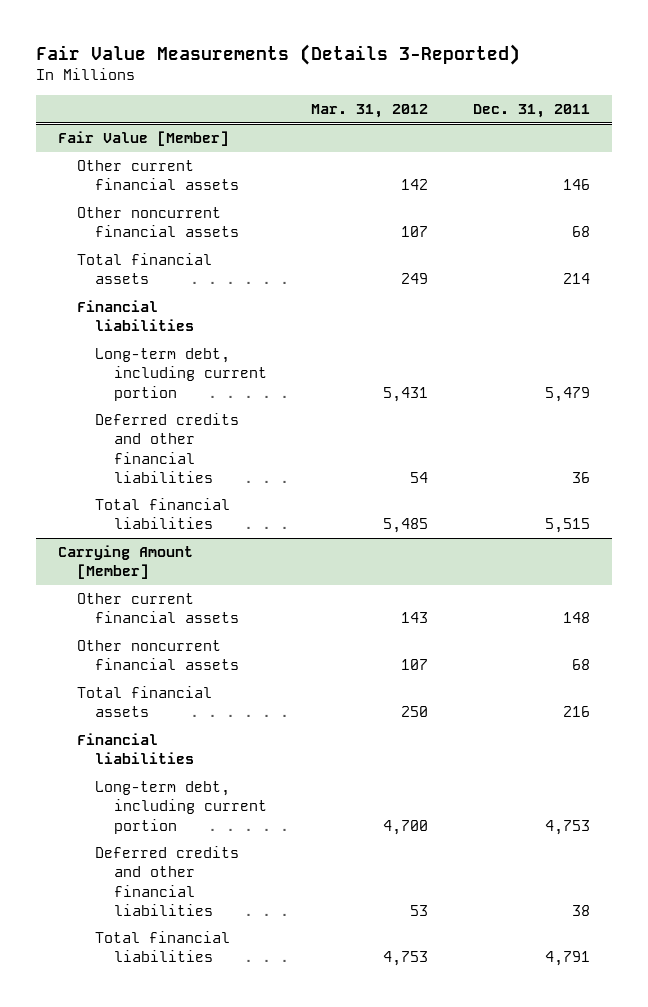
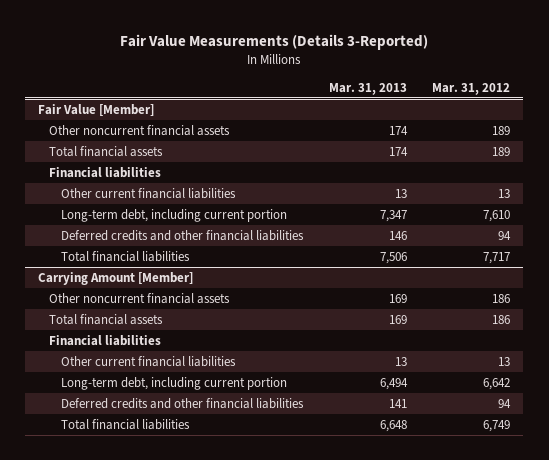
- | Mar. 31, 2012 | Dec. 31, 2011
+ | Mar. 31, 2013 | Mar. 31, 2012
@ Fair Value [Member]
- Other current financial assets | 142 | 146
- Other noncurrent financial assets | 107 | 68
- Total financial assets | 249 | 214
+ Other noncurrent financial assets | 174 | 189
+ Total financial assets | 174 | 189
- Long-term debt, including current portion | 5,431 | 5,479
- Deferred credits and other financial liabilities | 54 | 36
- Total financial liabilities | 5,485 | 5,515
+ Other current financial liabilities | 13 | 13
+ Long-term debt, including current portion | 7,347 | 7,610
+ Deferred credits and other financial liabilities | 146 | 94
+ Total financial liabilities | 7,506 | 7,717
@ Carrying Amount [Member]
- Other current financial assets | 143 | 148
- Other noncurrent financial assets | 107 | 68
- Total financial assets | 250 | 216
+ Other noncurrent financial assets | 169 | 186
+ Total financial assets | 169 | 186
- Long-term debt, including current portion | 4,700 | 4,753
- Deferred credits and other financial liabilities | 53 | 38
- Total financial liabilities | 4,753 | 4,791
+ Other current financial liabilities | 13 | 13
+ Long-term debt, including current portion | 6,494 | 6,642
+ Deferred credits and other financial liabilities | 141 | 94
+ Total financial liabilities | 6,648 | 6,749

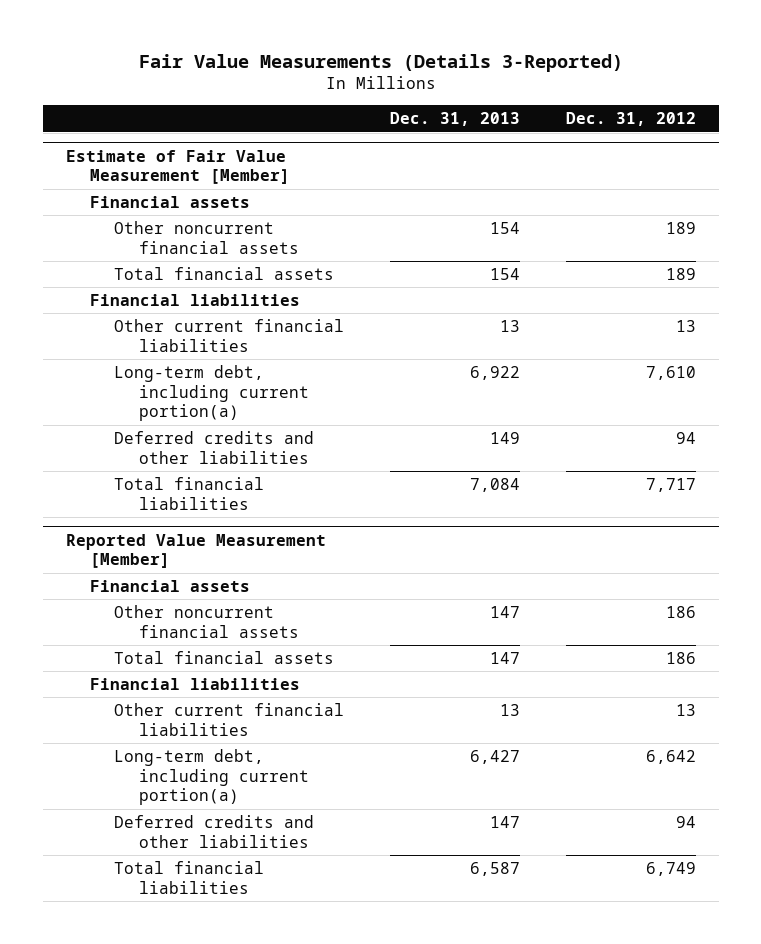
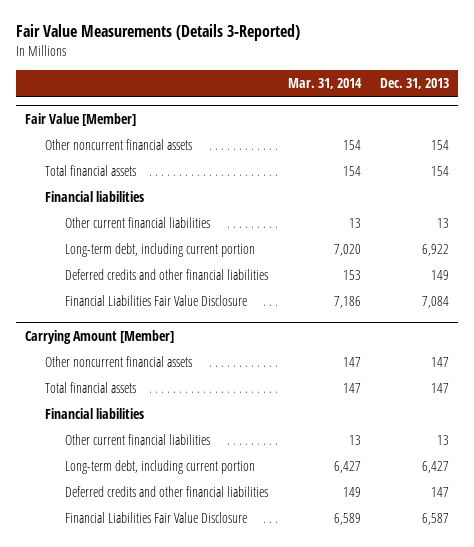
- | Dec. 31, 2013 | Dec. 31, 2012
+ | Mar. 31, 2014 | Dec. 31, 2013
- Estimate of Fair Value Measurement [Member]
- Financial assets
+ Fair Value [Member]
- Long-term debt, including current portion(a) | 6,922 | 7,610
- Deferred credits and other liabilities | 149 | 94
- Total financial liabilities | 7,084 | 7,717
- Reported Value Measurement [Member]
- Financial assets
+ Long-term debt, including current portion | 7,020 | 6,922
+ Deferred credits and other financial liabilities | 153 | 149
+ Financial Liabilities Fair Value Disclosure | 7,186 | 7,084
+ Carrying Amount [Member]
- Long-term debt, including current portion(a) | 6,427 | 6,642
- Deferred credits and other liabilities | 147 | 94
- Total financial liabilities | 6,587 | 6,749
+ Long-term debt, including current portion | 6,427 | 6,427
+ Deferred credits and other financial liabilities | 149 | 147
+ Financial Liabilities Fair Value Disclosure | 6,589 | 6,587

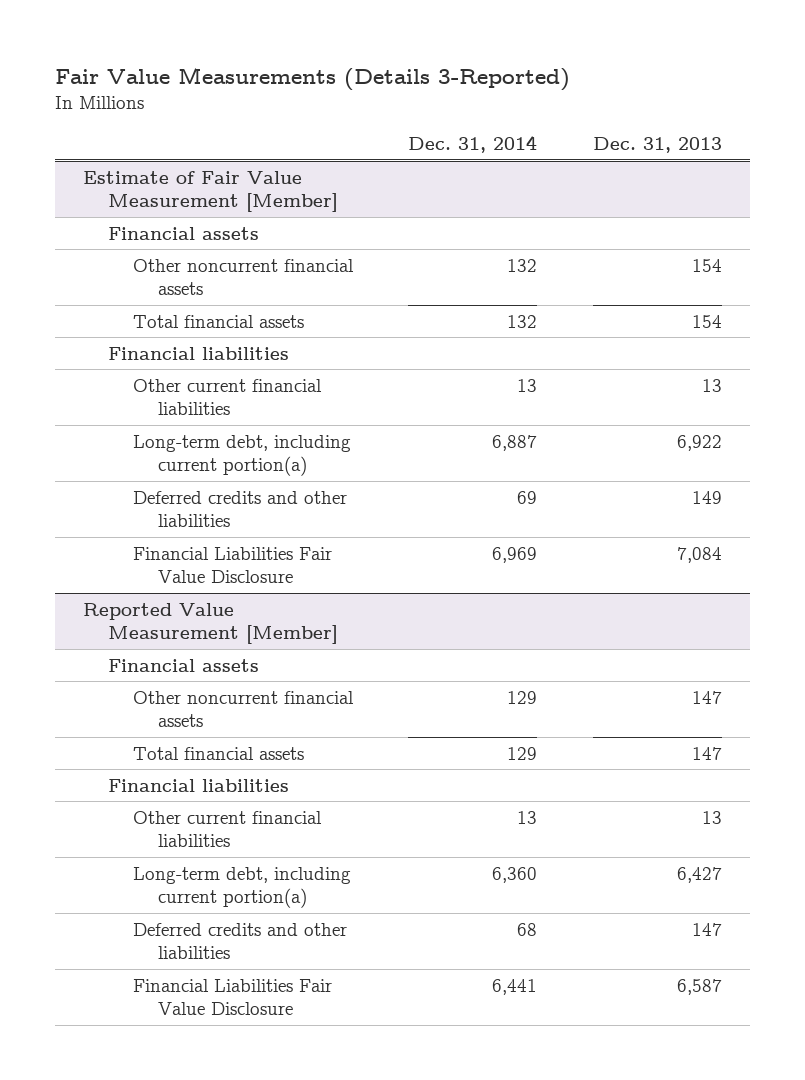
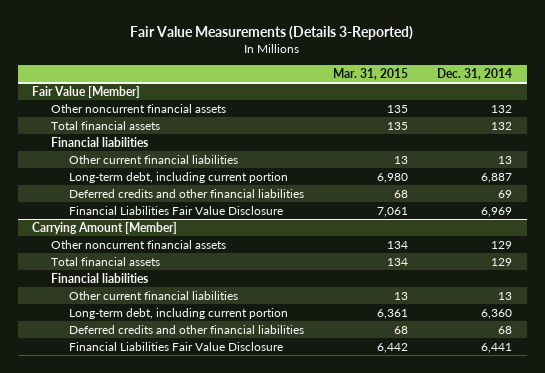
- | Dec. 31, 2014 | Dec. 31, 2013
+ | Mar. 31, 2015 | Dec. 31, 2014
- Estimate of Fair Value Measurement [Member]
- Financial assets
+ Fair Value [Member]
- Long-term debt, including current portion(a) | 6,887 | 6,922
- Deferred credits and other liabilities | 69 | 149
+ Long-term debt, including current portion | 6,980 | 6,887
+ Deferred credits and other financial liabilities | 68 | 69
- Reported Value Measurement [Member]
- Financial assets
+ Carrying Amount [Member]
- Long-term debt, including current portion(a) | 6,360 | 6,427
- Deferred credits and other liabilities | 68 | 147
+ Long-term debt, including current portion | 6,361 | 6,360
+ Deferred credits and other financial liabilities | 68 | 68

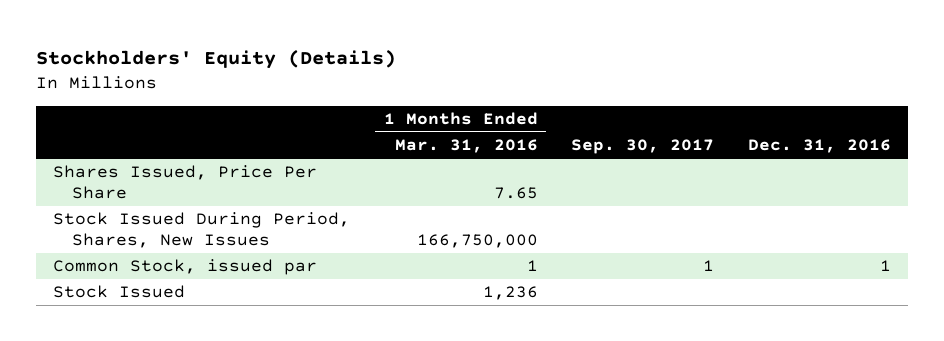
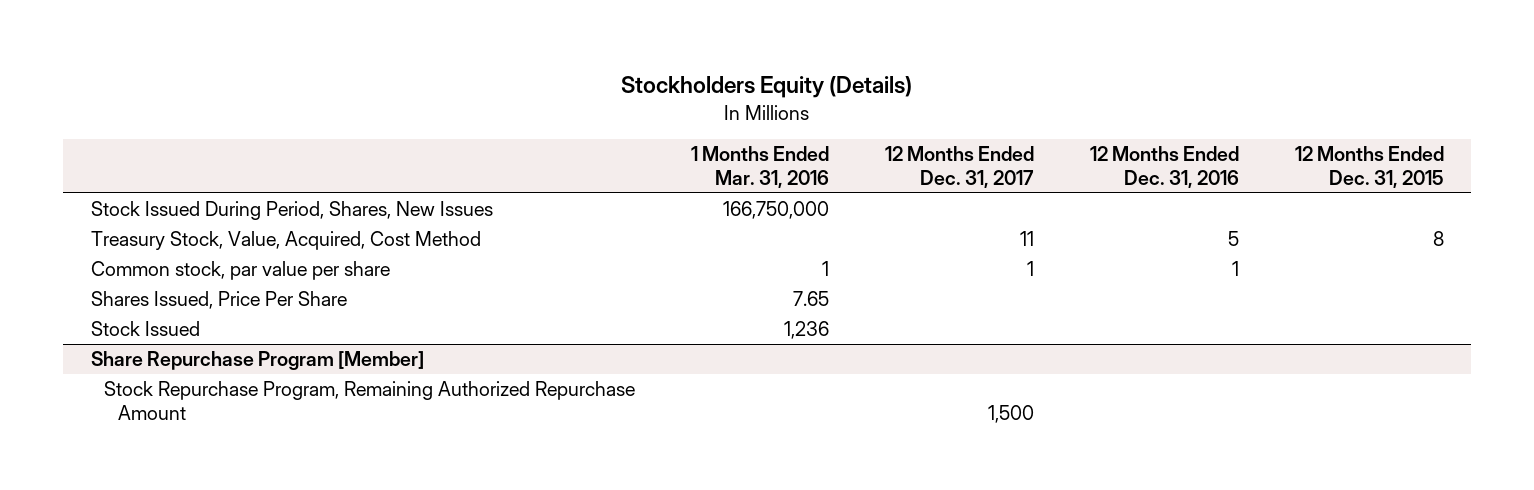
- Stockholders' Equity (Details)
+ Stockholders Equity (Details)
- | 1 Months Ended Mar. 31, 2016 | Sep. 30, 2017 | Dec. 31, 2016
+ | 1 Months Ended Mar. 31, 2016 | 12 Months Ended Dec. 31, 2017 | 12 Months Ended Dec. 31, 2016 | 12 Months Ended Dec. 31, 2015
- Common Stock, issued par | 1 | 1 | 1
+ Treasury Stock, Value, Acquired, Cost Method | | 11 | 5 | 8
+ Common stock, par value per share | 1 | 1 | 1 |
moved down: Shares Issued, Price Per Share | 7.65 | | |
+ Share Repurchase Program [Member]
+ Stock Repurchase Program, Remaining Authorized Repurchase Amount | | 1,500 | |

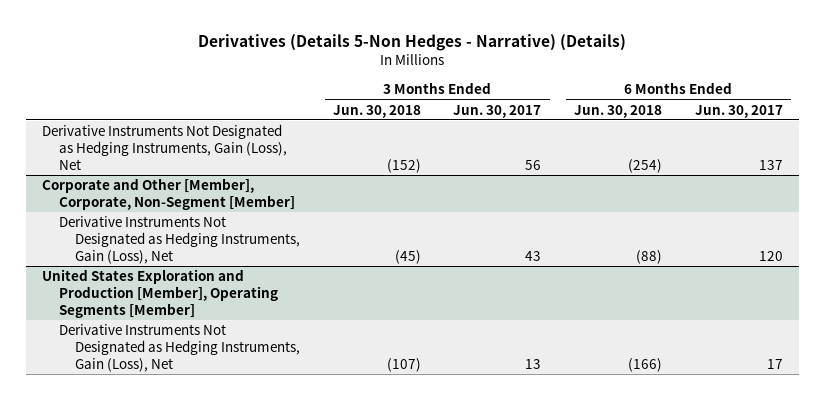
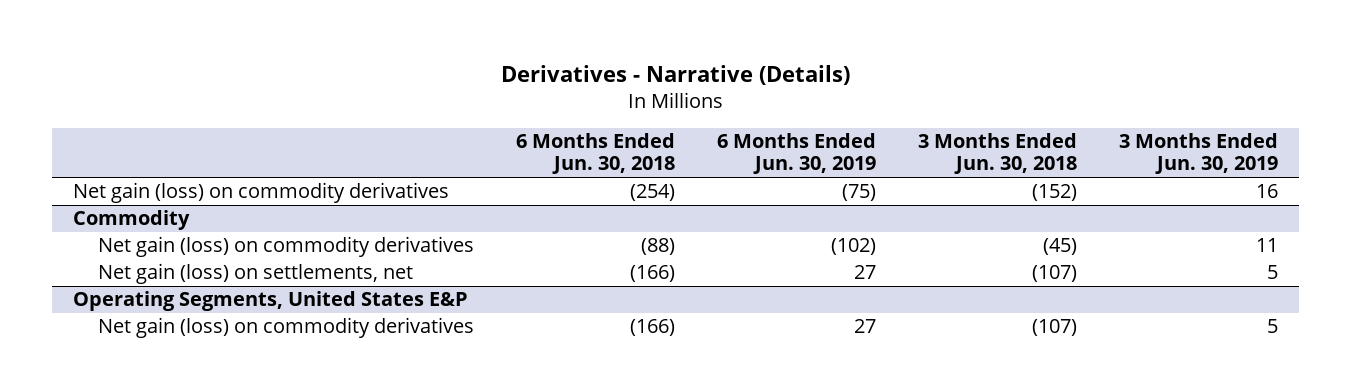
- Derivatives (Details 5-Non Hedges - Narrative) (Details)
+ Derivatives - Narrative (Details)
- | 3 Months Ended Jun. 30, 2018 | 3 Months Ended Jun. 30, 2017 | 6 Months Ended Jun. 30, 2018 | 6 Months Ended Jun. 30, 2017
+ | 6 Months Ended Jun. 30, 2018 | 6 Months Ended Jun. 30, 2019 | 3 Months Ended Jun. 30, 2018 | 3 Months Ended Jun. 30, 2019
- Derivative Instruments Not Designated as Hedging Instruments, Gain (Loss), Net | (152) | 56 | (254) | 137
- Corporate and Other [Member], Corporate, Non-Segment [Member]
- Derivative Instruments Not Designated as Hedging Instruments, Gain (Loss), Net | (45) | 43 | (88) | 120
- United States Exploration and Production [Member], Operating Segments [Member]
- Derivative Instruments Not Designated as Hedging Instruments, Gain (Loss), Net | (107) | 13 | (166) | 17
+ Net gain (loss) on commodity derivatives | (254) | (75) | (152) | 16
+ Commodity
+ Net gain (loss) on commodity derivatives | (88) | (102) | (45) | 11
+ Net gain (loss) on settlements, net | (166) | 27 | (107) | 5
+ Operating Segments, United States E&P
+ Net gain (loss) on commodity derivatives | (166) | 27 | (107) | 5

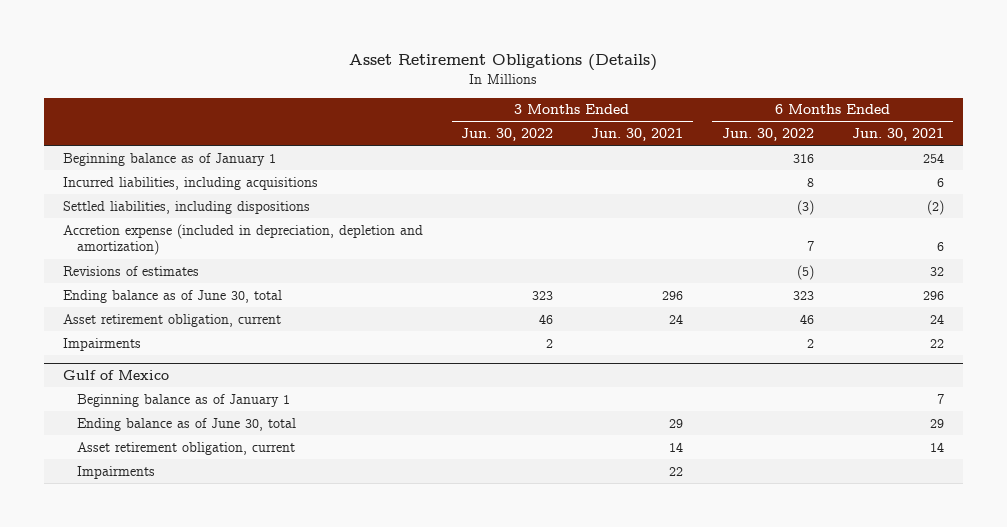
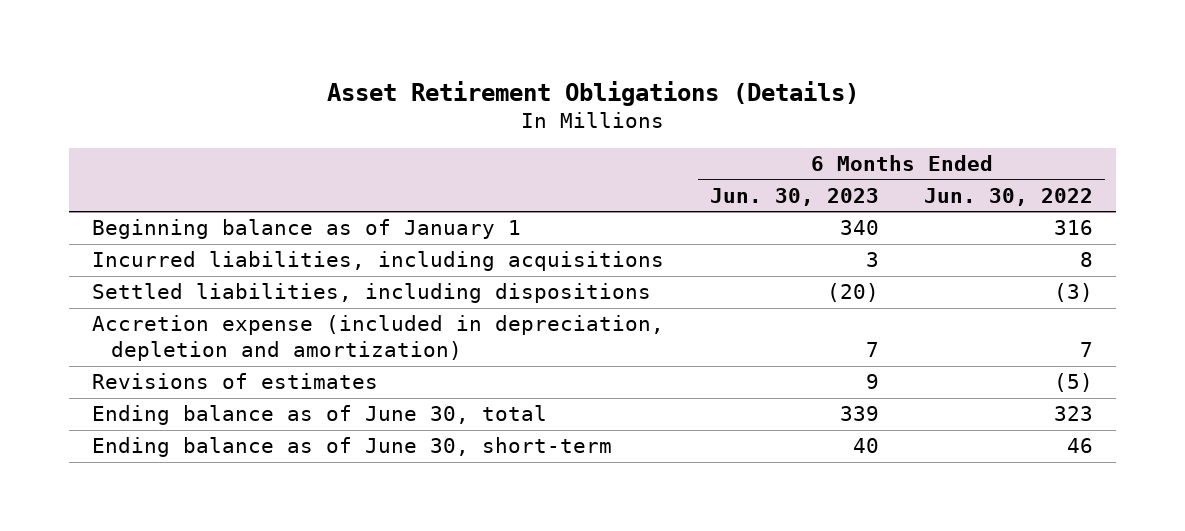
- | 3 Months Ended Jun. 30, 2022 | 3 Months Ended Jun. 30, 2021 | 6 Months Ended Jun. 30, 2022 | 6 Months Ended Jun. 30, 2021
+ | 6 Months Ended Jun. 30, 2023 | 6 Months Ended Jun. 30, 2022
- Asset retirement obligation, current | 46 | 24 | 46 | 24
- Impairments | 2 | | 2 | 22
- Gulf of Mexico
- Beginning balance as of January 1 | | | | 7
- Ending balance as of June 30, total | | 29 | | 29
- Asset retirement obligation, current | | 14 | | 14
- Impairments | | 22 | |
+ Ending balance as of June 30, short-term | 40 | 46

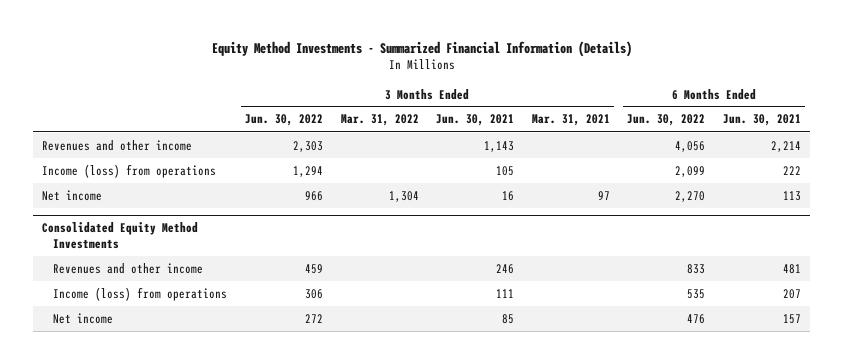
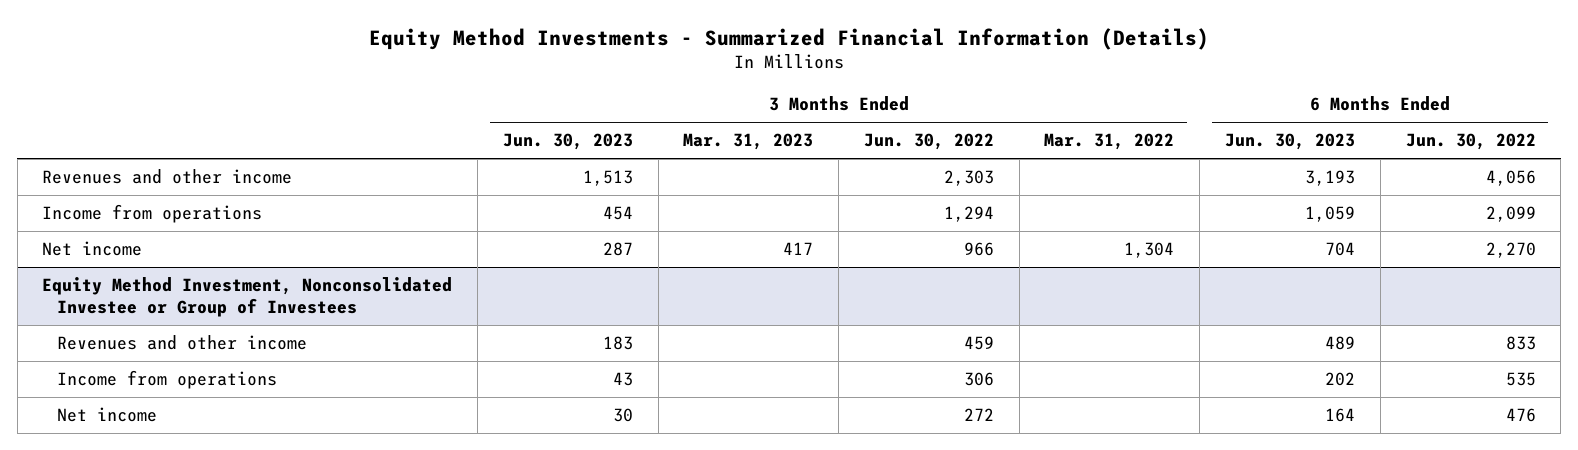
- | 3 Months Ended Jun. 30, 2022 | 3 Months Ended Mar. 31, 2022 | 3 Months Ended Jun. 30, 2021 | 3 Months Ended Mar. 31, 2021 | 6 Months Ended Jun. 30, 2022 | 6 Months Ended Jun. 30, 2021
+ | 3 Months Ended Jun. 30, 2023 | 3 Months Ended Mar. 31, 2023 | 3 Months Ended Jun. 30, 2022 | 3 Months Ended Mar. 31, 2022 | 6 Months Ended Jun. 30, 2023 | 6 Months Ended Jun. 30, 2022
- Income (loss) from operations | 1,294 | | 105 | | 2,099 | 222
+ Income from operations | 454 | | 1,294 | | 1,059 | 2,099
- Consolidated Equity Method Investments
+ Equity Method Investment, Nonconsolidated Investee or Group of Investees
- Income (loss) from operations | 306 | | 111 | | 535 | 207
+ Income from operations | 43 | | 306 | | 202 | 535

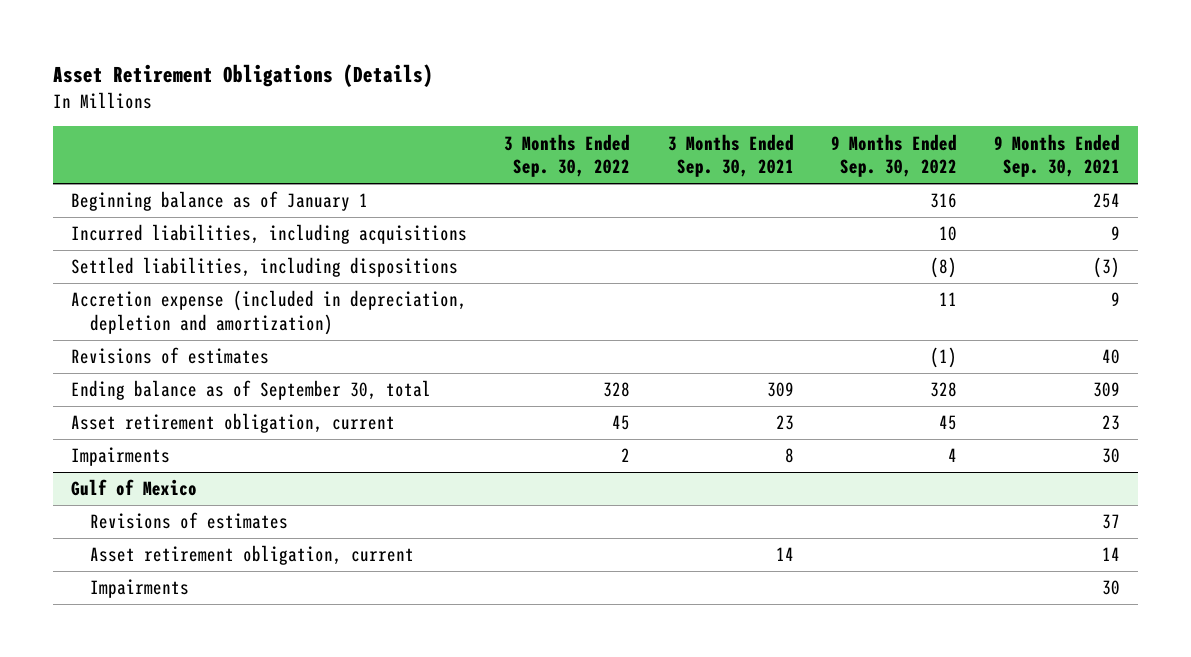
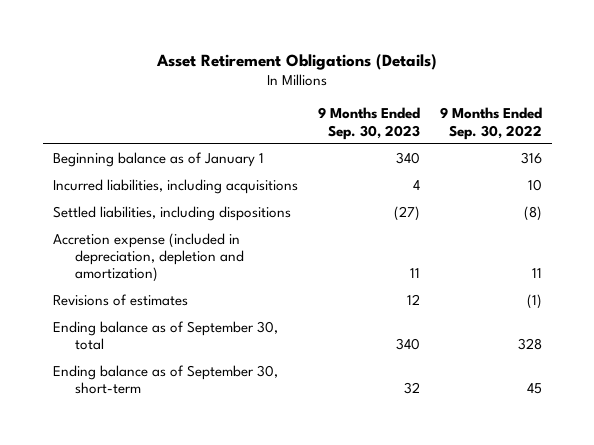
- | 3 Months Ended Sep. 30, 2022 | 3 Months Ended Sep. 30, 2021 | 9 Months Ended Sep. 30, 2022 | 9 Months Ended Sep. 30, 2021
+ | 9 Months Ended Sep. 30, 2023 | 9 Months Ended Sep. 30, 2022
- Asset retirement obligation, current | 45 | 23 | 45 | 23
- Impairments | 2 | 8 | 4 | 30
- Gulf of Mexico
- Revisions of estimates | | | | 37
- Asset retirement obligation, current | | 14 | | 14
- Impairments | | | | 30
+ Ending balance as of September 30, short-term | 32 | 45

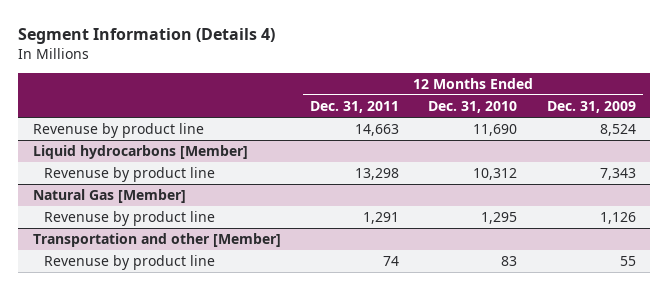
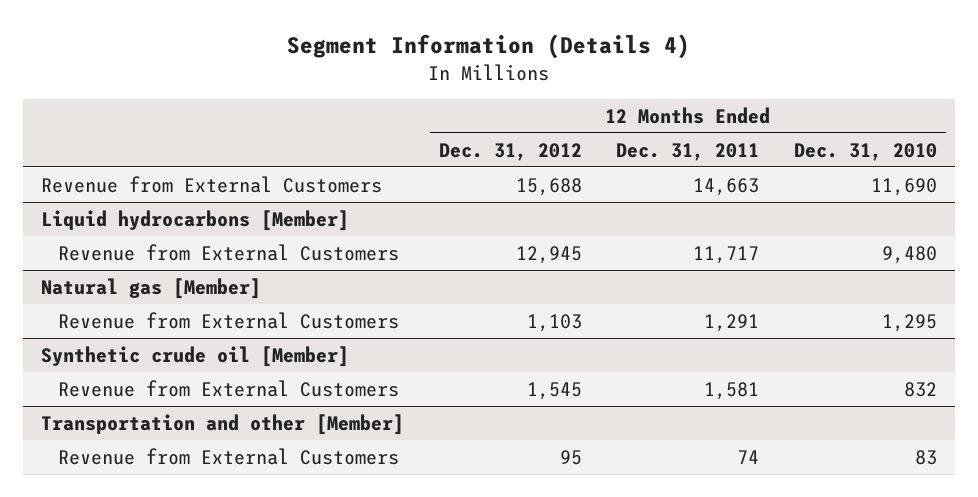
- | 12 Months Ended Dec. 31, 2011 | 12 Months Ended Dec. 31, 2010 | 12 Months Ended Dec. 31, 2009
+ | 12 Months Ended Dec. 31, 2012 | 12 Months Ended Dec. 31, 2011 | 12 Months Ended Dec. 31, 2010
- Revenuse by product line | 14,663 | 11,690 | 8,524
+ Revenue from External Customers | 15,688 | 14,663 | 11,690
@ Liquid hydrocarbons [Member]
- Revenuse by product line | 13,298 | 10,312 | 7,343
- Natural Gas [Member]
- Revenuse by product line | 1,291 | 1,295 | 1,126
@ Liquid hydrocarbons [Member]
+ Revenue from External Customers | 12,945 | 11,717 | 9,480
+ Natural gas [Member]
+ Revenue from External Customers | 1,103 | 1,291 | 1,295
+ Synthetic crude oil [Member]
+ Revenue from External Customers | 1,545 | 1,581 | 832
@ Transportation and other [Member]
- Revenuse by product line | 74 | 83 | 55
+ Revenue from External Customers | 95 | 74 | 83

